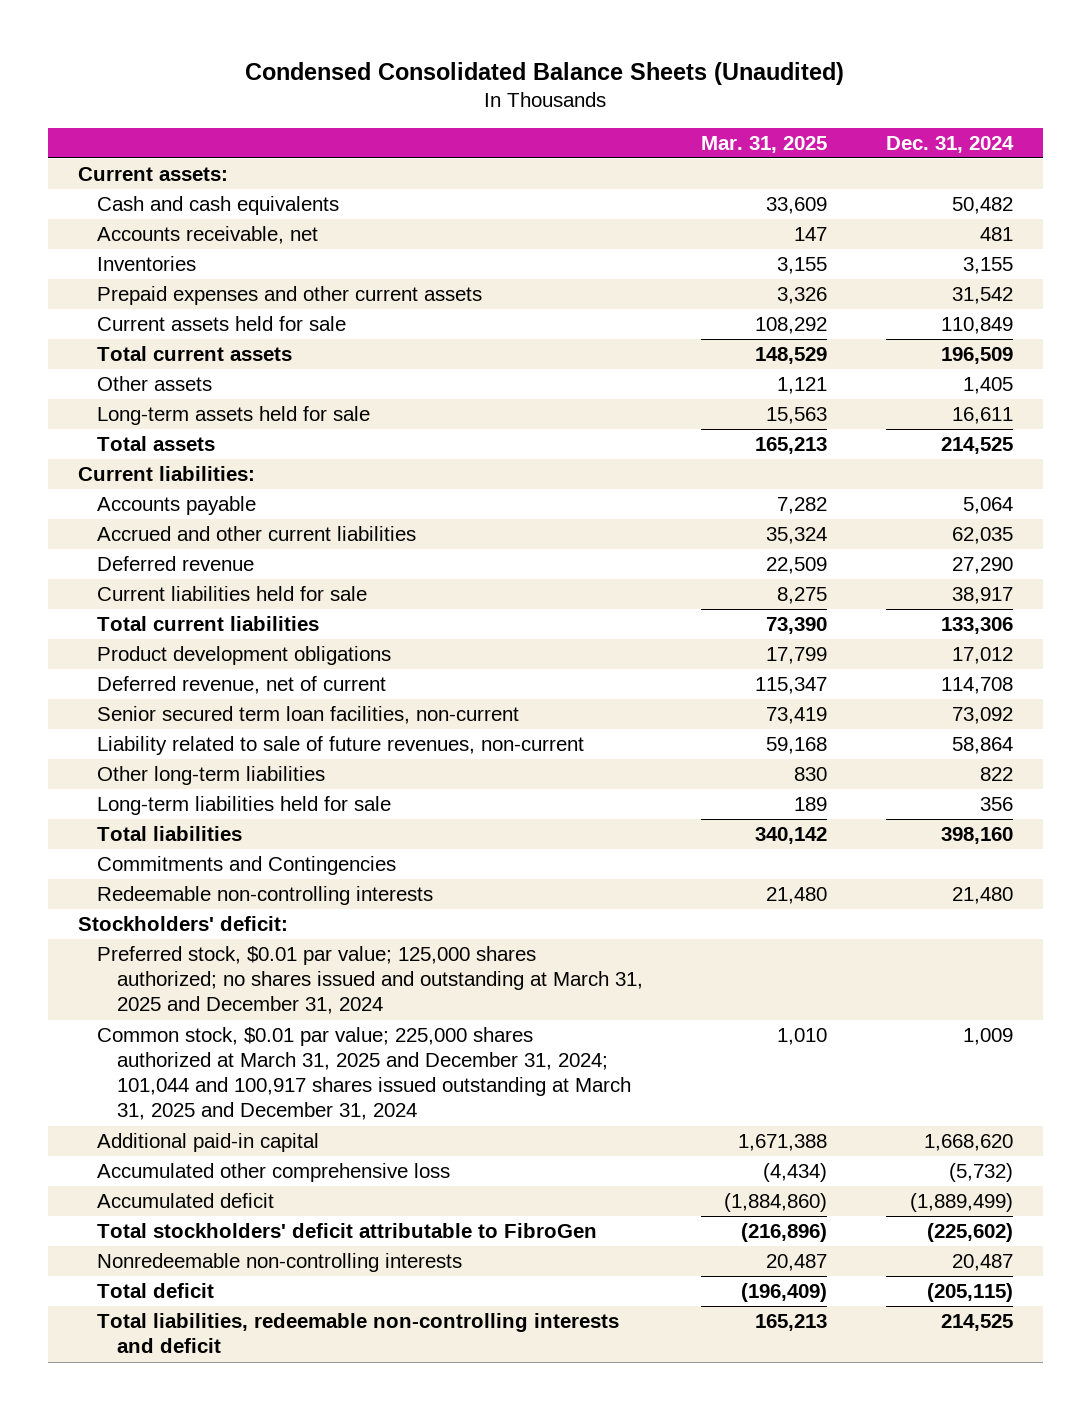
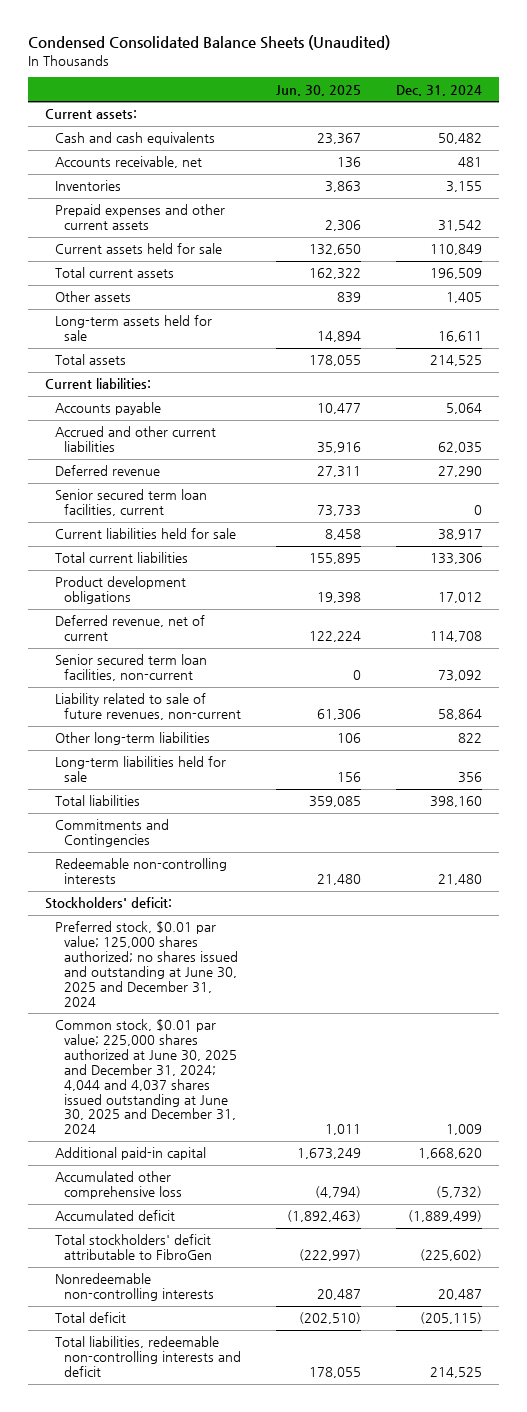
- | Mar. 31, 2025 | Dec. 31, 2024
+ | Jun. 30, 2025 | Dec. 31, 2024
+ Senior secured term loan facilities, current | 73,733 | 0
- Preferred stock, $0.01 par value; 125,000 shares authorized; no shares issued and outstanding at March 31, 2025 and December 31, 2024
- Common stock, $0.01 par value; 225,000 shares authorized at March 31, 2025 and December 31, 2024; 101,044 and 100,917 shares issued outstanding at March 31, 2025 and December 31, 2024 | 1,010 | 1,009
+ Preferred stock, $0.01 par value; 125,000 shares authorized; no shares issued and outstanding at June 30, 2025 and December 31, 2024
+ Common stock, $0.01 par value; 225,000 shares authorized at June 30, 2025 and December 31, 2024; 4,044 and 4,037 shares issued outstanding at June 30, 2025 and December 31, 2024 | 1,011 | 1,009

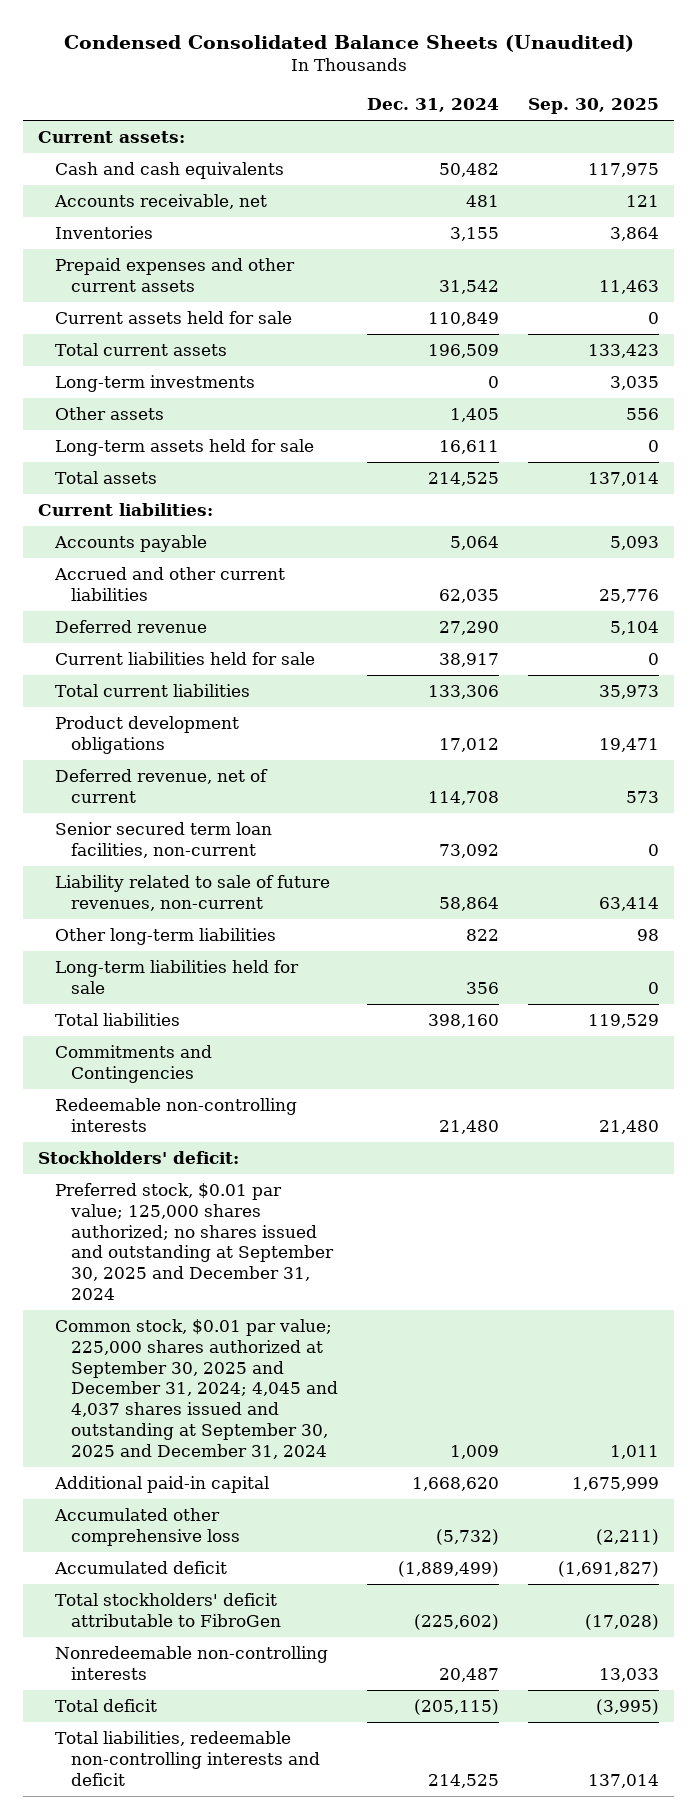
- | Jun. 30, 2025 | Dec. 31, 2024
+ | Dec. 31, 2024 | Sep. 30, 2025
+ Long-term investments | 0 | 3,035
- Senior secured term loan facilities, current | 73,733 | 0
- Preferred stock, $0.01 par value; 125,000 shares authorized; no shares issued and outstanding at June 30, 2025 and December 31, 2024
- Common stock, $0.01 par value; 225,000 shares authorized at June 30, 2025 and December 31, 2024; 4,044 and 4,037 shares issued outstanding at June 30, 2025 and December 31, 2024 | 1,011 | 1,009
+ Preferred stock, $0.01 par value; 125,000 shares authorized; no shares issued and outstanding at September 30, 2025 and December 31, 2024
+ Common stock, $0.01 par value; 225,000 shares authorized at September 30, 2025 and December 31, 2024; 4,045 and 4,037 shares issued and outstanding at September 30, 2025 and December 31, 2024 | 1,009 | 1,011

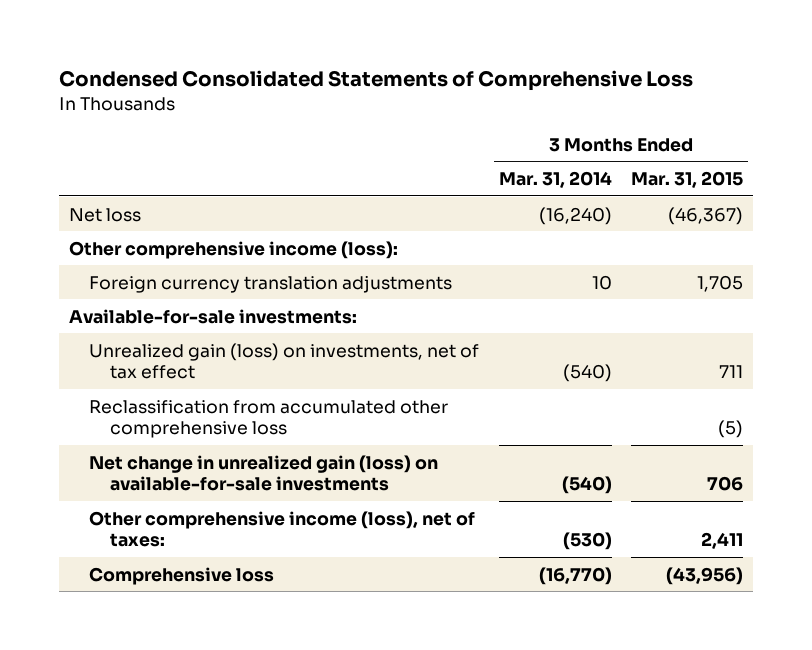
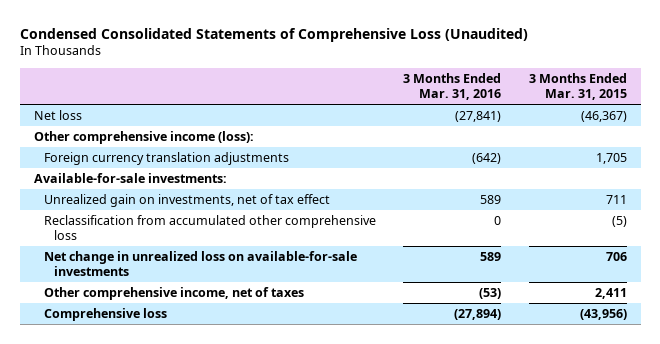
- Condensed Consolidated Statements of Comprehensive Loss
+ Condensed Consolidated Statements of Comprehensive Loss (Unaudited)
- | 3 Months Ended Mar. 31, 2014 | 3 Months Ended Mar. 31, 2015
+ | 3 Months Ended Mar. 31, 2016 | 3 Months Ended Mar. 31, 2015
- Unrealized gain (loss) on investments, net of tax effect | (540) | 711
+ Unrealized gain on investments, net of tax effect | 589 | 711
- Net change in unrealized gain (loss) on available-for-sale investments | (540) | 706
- Other comprehensive income (loss), net of taxes: | (530) | 2,411
+ Net change in unrealized loss on available-for-sale investments | 589 | 706
+ Other comprehensive income, net of taxes | (53) | 2,411

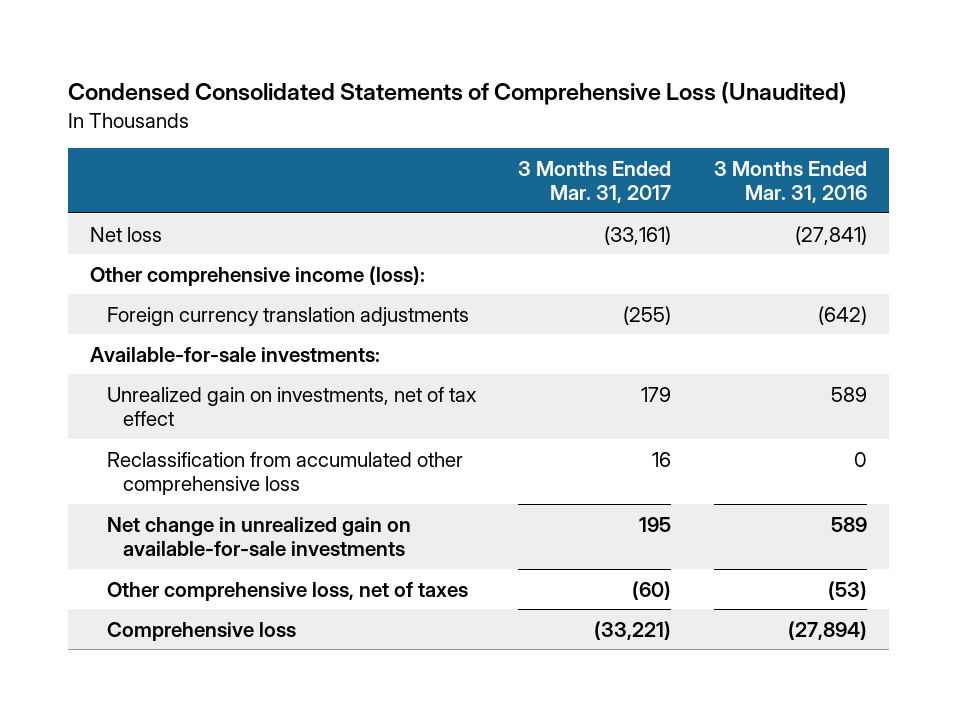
- | 3 Months Ended Mar. 31, 2016 | 3 Months Ended Mar. 31, 2015
+ | 3 Months Ended Mar. 31, 2017 | 3 Months Ended Mar. 31, 2016
- Net change in unrealized loss on available-for-sale investments | 589 | 706
- Other comprehensive income, net of taxes | (53) | 2,411
+ Net change in unrealized gain on available-for-sale investments | 195 | 589
+ Other comprehensive loss, net of taxes | (60) | (53)

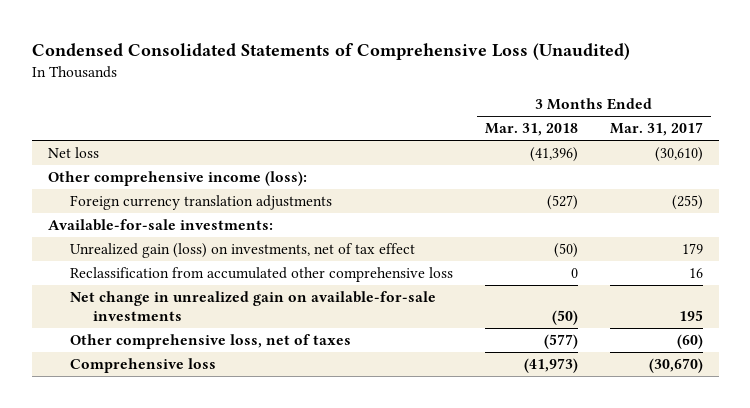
- | 3 Months Ended Mar. 31, 2017 | 3 Months Ended Mar. 31, 2016
+ | 3 Months Ended Mar. 31, 2018 | 3 Months Ended Mar. 31, 2017
- Net loss | (33,161) | (27,841)
+ Net loss | (41,396) | (30,610)
- Unrealized gain on investments, net of tax effect | 179 | 589
+ Unrealized gain (loss) on investments, net of tax effect | (50) | 179
- Comprehensive loss | (33,221) | (27,894)
+ Comprehensive loss | (41,973) | (30,670)

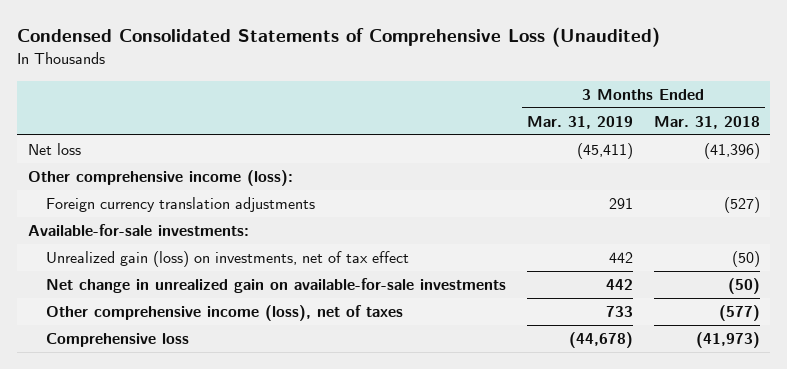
- | 3 Months Ended Mar. 31, 2018 | 3 Months Ended Mar. 31, 2017
+ | 3 Months Ended Mar. 31, 2019 | 3 Months Ended Mar. 31, 2018
- Reclassification from accumulated other comprehensive loss | 0 | 16
- Other comprehensive loss, net of taxes | (577) | (60)
+ Other comprehensive income (loss), net of taxes | 733 | (577)

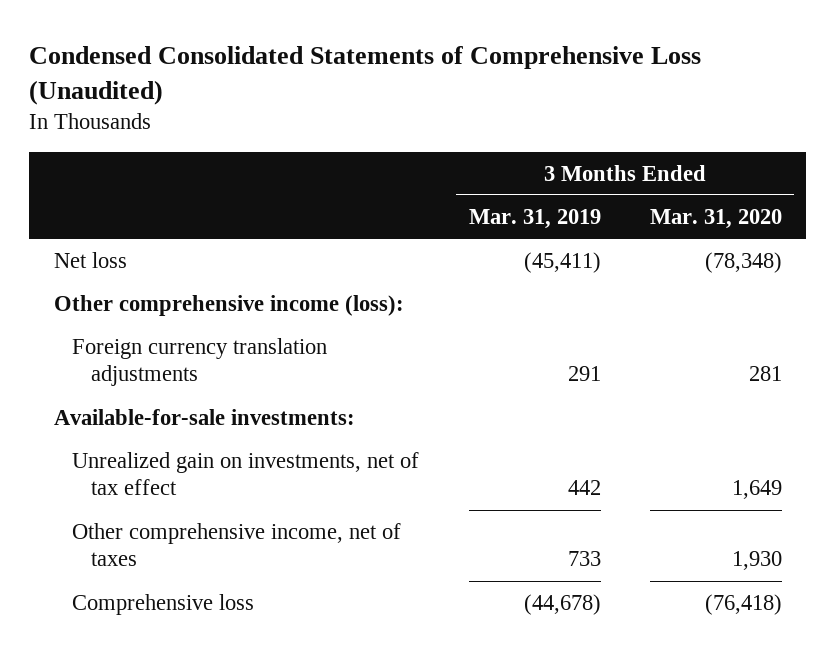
- | 3 Months Ended Mar. 31, 2019 | 3 Months Ended Mar. 31, 2018
+ | 3 Months Ended Mar. 31, 2019 | 3 Months Ended Mar. 31, 2020
- Unrealized gain (loss) on investments, net of tax effect | 442 | (50)
- Net change in unrealized gain on available-for-sale investments | 442 | (50)
- Other comprehensive income (loss), net of taxes | 733 | (577)
+ Unrealized gain on investments, net of tax effect | 442 | 1,649
+ Other comprehensive income, net of taxes | 733 | 1,930

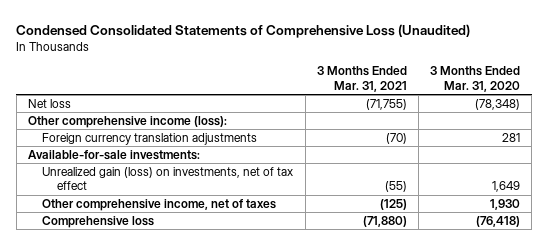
- | 3 Months Ended Mar. 31, 2019 | 3 Months Ended Mar. 31, 2020
+ | 3 Months Ended Mar. 31, 2021 | 3 Months Ended Mar. 31, 2020
- Unrealized gain on investments, net of tax effect | 442 | 1,649
+ Unrealized gain (loss) on investments, net of tax effect | (55) | 1,649

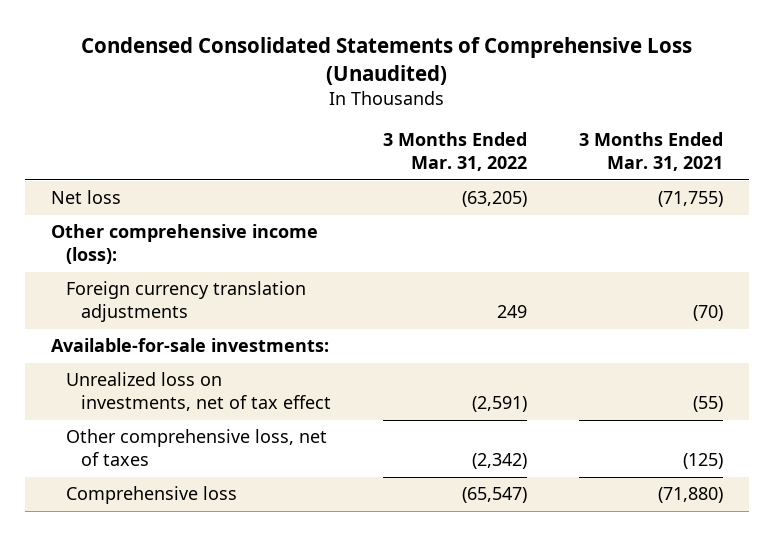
- | 3 Months Ended Mar. 31, 2021 | 3 Months Ended Mar. 31, 2020
+ | 3 Months Ended Mar. 31, 2022 | 3 Months Ended Mar. 31, 2021
- Unrealized gain (loss) on investments, net of tax effect | (55) | 1,649
- Other comprehensive income, net of taxes | (125) | 1,930
+ Unrealized loss on investments, net of tax effect | (2,591) | (55)
+ Other comprehensive loss, net of taxes | (2,342) | (125)

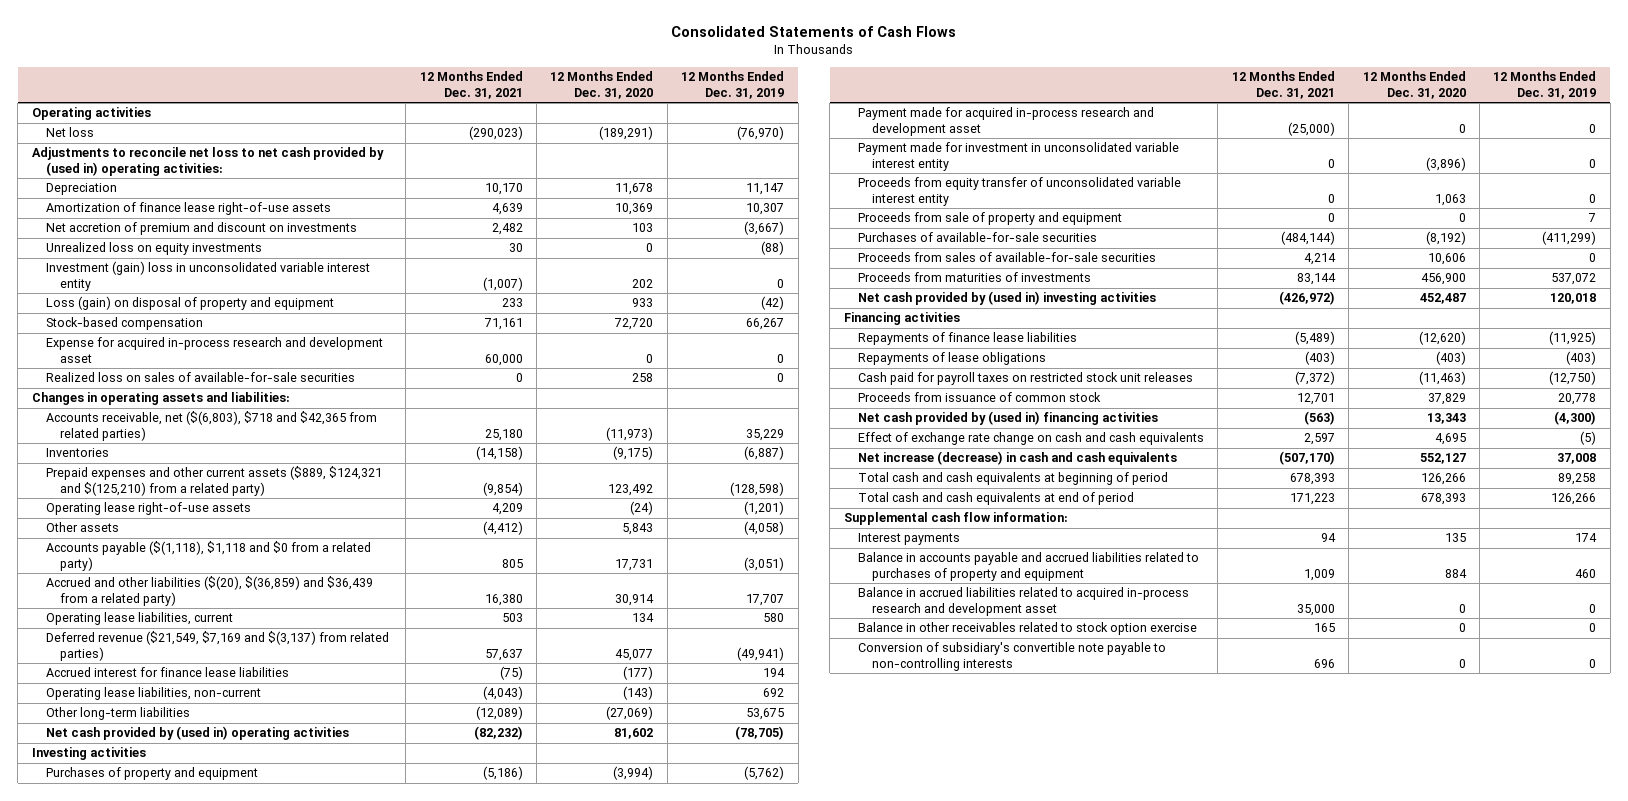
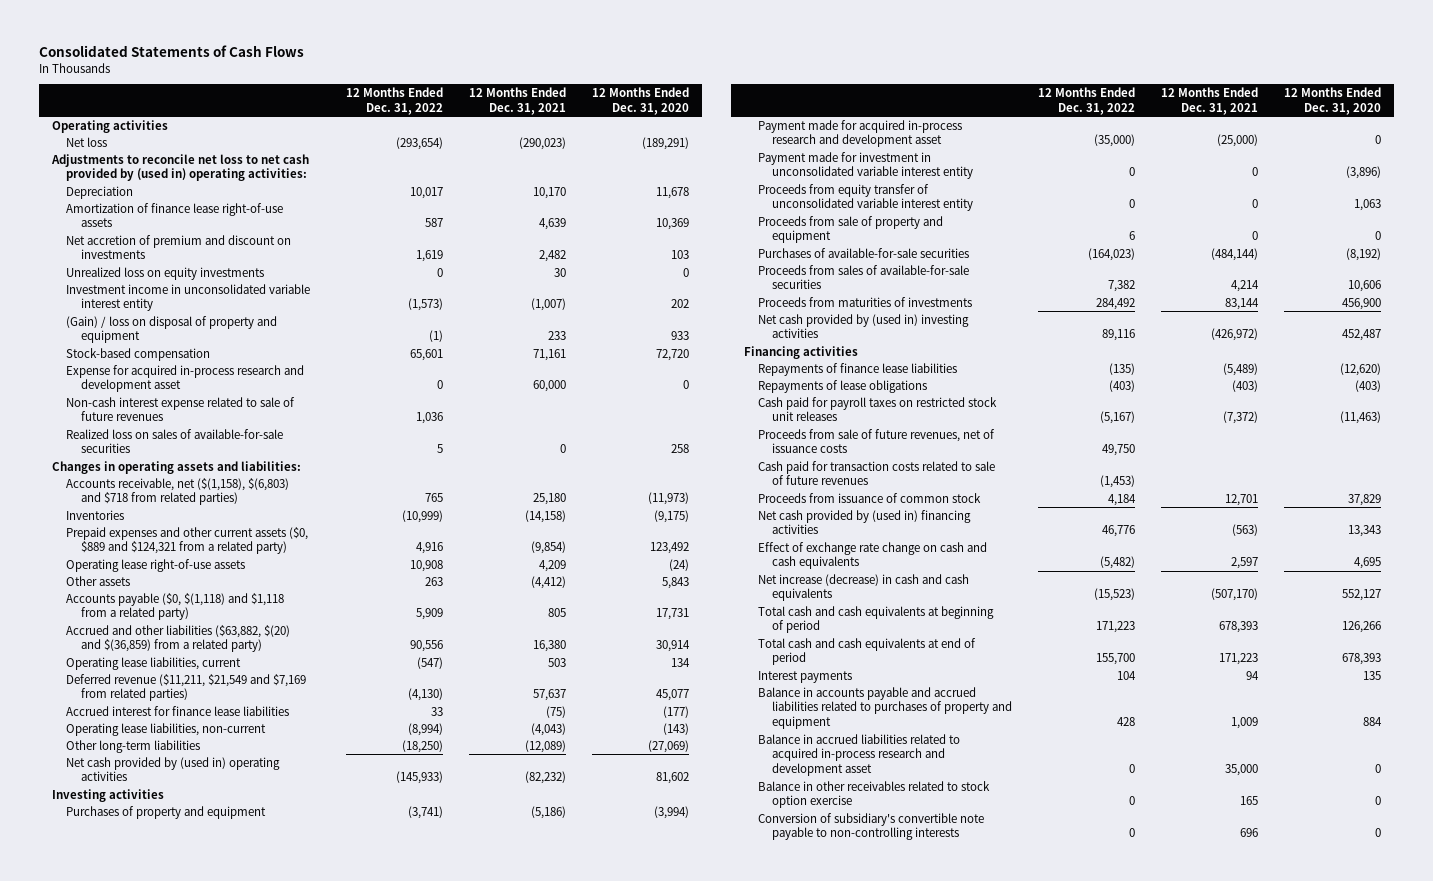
- | 12 Months Ended Dec. 31, 2021 | 12 Months Ended Dec. 31, 2020 | 12 Months Ended Dec. 31, 2019
+ | 12 Months Ended Dec. 31, 2022 | 12 Months Ended Dec. 31, 2021 | 12 Months Ended Dec. 31, 2020
- Investment (gain) loss in unconsolidated variable interest entity | (1,007) | 202 | 0
- Loss (gain) on disposal of property and equipment | 233 | 933 | (42)
+ Investment income in unconsolidated variable interest entity | (1,573) | (1,007) | 202
+ (Gain) / loss on disposal of property and equipment | (1) | 233 | 933
+ Non-cash interest expense related to sale of future revenues | 1,036 | |
- Accounts receivable, net ($(6,803), $718 and $42,365 from related parties) | 25,180 | (11,973) | 35,229
+ Accounts receivable, net ($(1,158), $(6,803) and $718 from related parties) | 765 | 25,180 | (11,973)
- Prepaid expenses and other current assets ($889, $124,321 and $(125,210) from a related party) | (9,854) | 123,492 | (128,598)
+ Prepaid expenses and other current assets ($0, $889 and $124,321 from a related party) | 4,916 | (9,854) | 123,492
- Accounts payable ($(1,118), $1,118 and $0 from a related party) | 805 | 17,731 | (3,051)
- Accrued and other liabilities ($(20), $(36,859) and $36,439 from a related party) | 16,380 | 30,914 | 17,707
+ Accounts payable ($0, $(1,118) and $1,118 from a related party) | 5,909 | 805 | 17,731
+ Accrued and other liabilities ($63,882, $(20) and $(36,859) from a related party) | 90,556 | 16,380 | 30,914
- Deferred revenue ($21,549, $7,169 and $(3,137) from related parties) | 57,637 | 45,077 | (49,941)
+ Deferred revenue ($11,211, $21,549 and $7,169 from related parties) | (4,130) | 57,637 | 45,077
+ Proceeds from sale of future revenues, net of issuance costs | 49,750 | |
+ Cash paid for transaction costs related to sale of future revenues | (1,453) | |
- Supplemental cash flow information:

